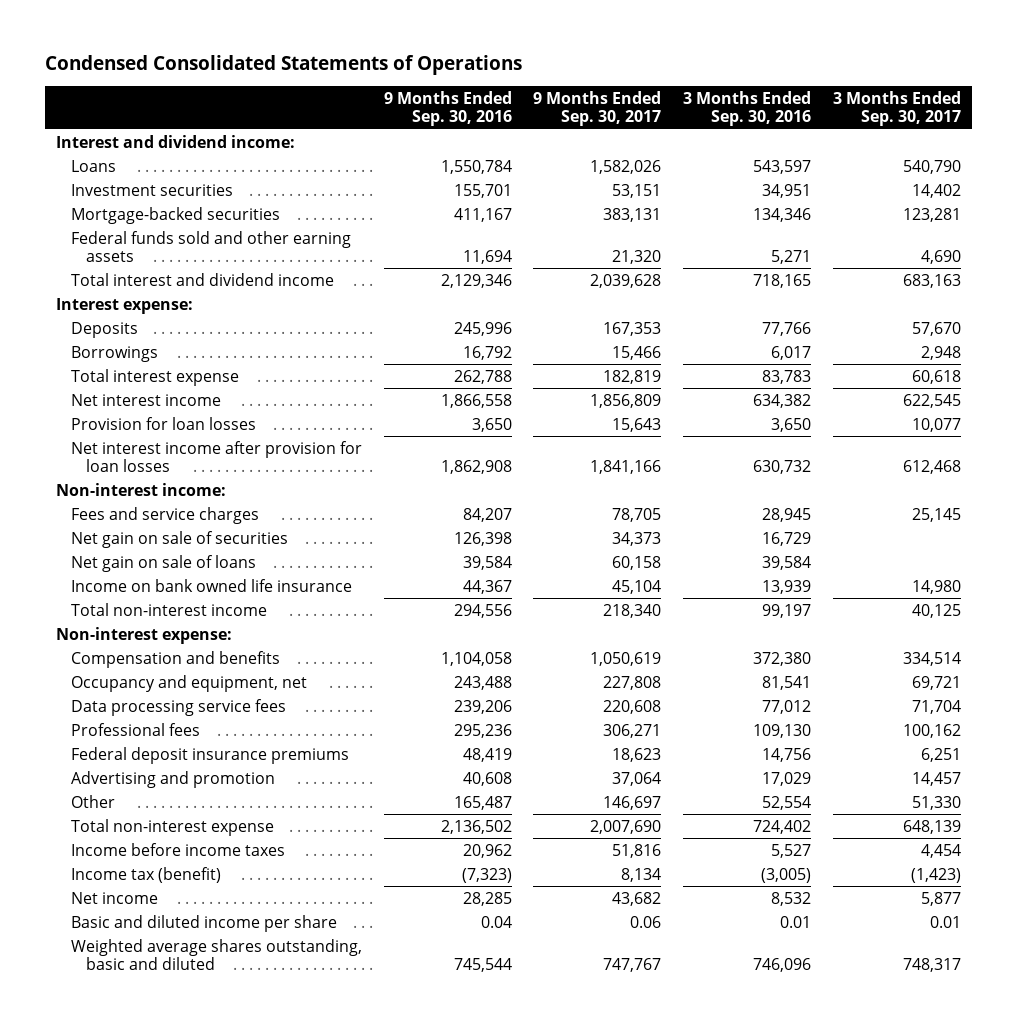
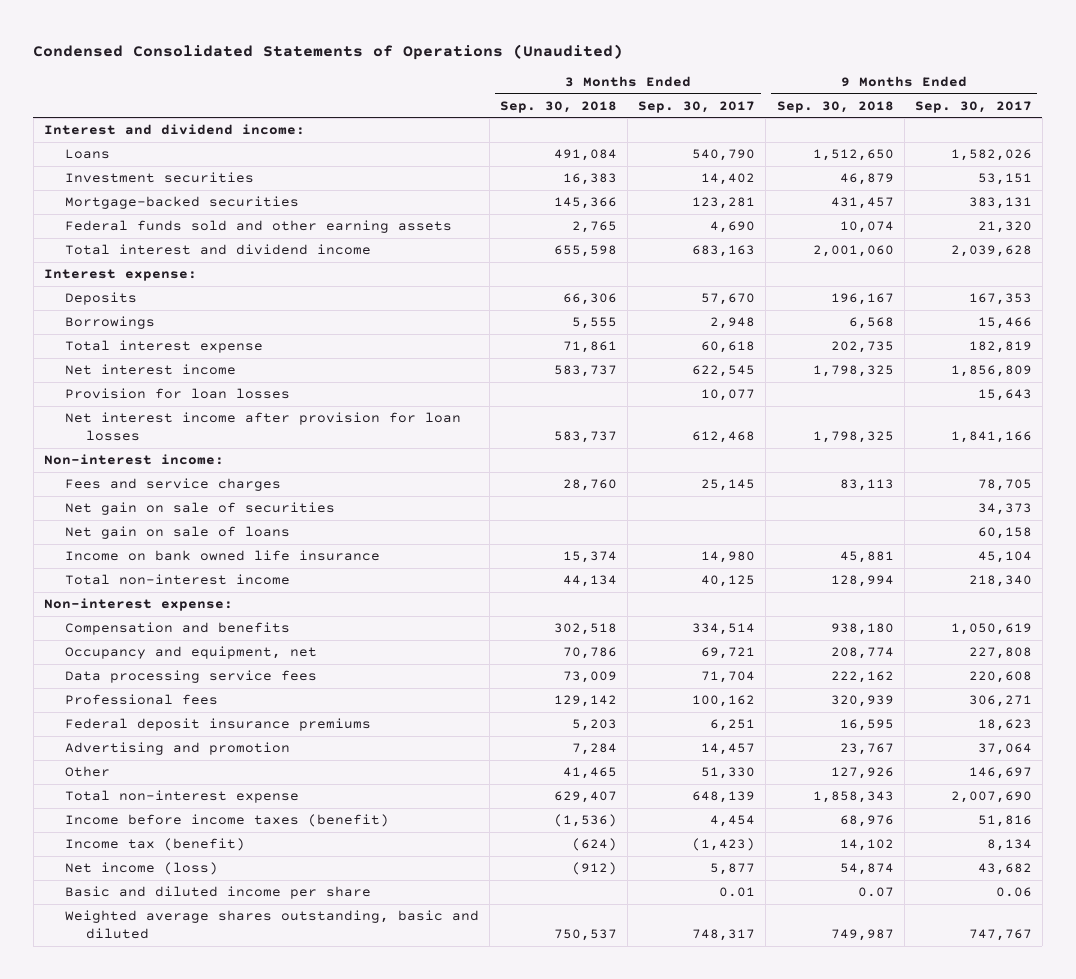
- Condensed Consolidated Statements of Operations
+ Condensed Consolidated Statements of Operations (Unaudited)
- | 9 Months Ended Sep. 30, 2016 | 9 Months Ended Sep. 30, 2017 | 3 Months Ended Sep. 30, 2016 | 3 Months Ended Sep. 30, 2017
+ | 3 Months Ended Sep. 30, 2018 | 3 Months Ended Sep. 30, 2017 | 9 Months Ended Sep. 30, 2018 | 9 Months Ended Sep. 30, 2017
- Income before income taxes | 20,962 | 51,816 | 5,527 | 4,454
+ Income before income taxes (benefit) | (1,536) | 4,454 | 68,976 | 51,816
- Net income | 28,285 | 43,682 | 8,532 | 5,877
+ Net income (loss) | (912) | 5,877 | 54,874 | 43,682

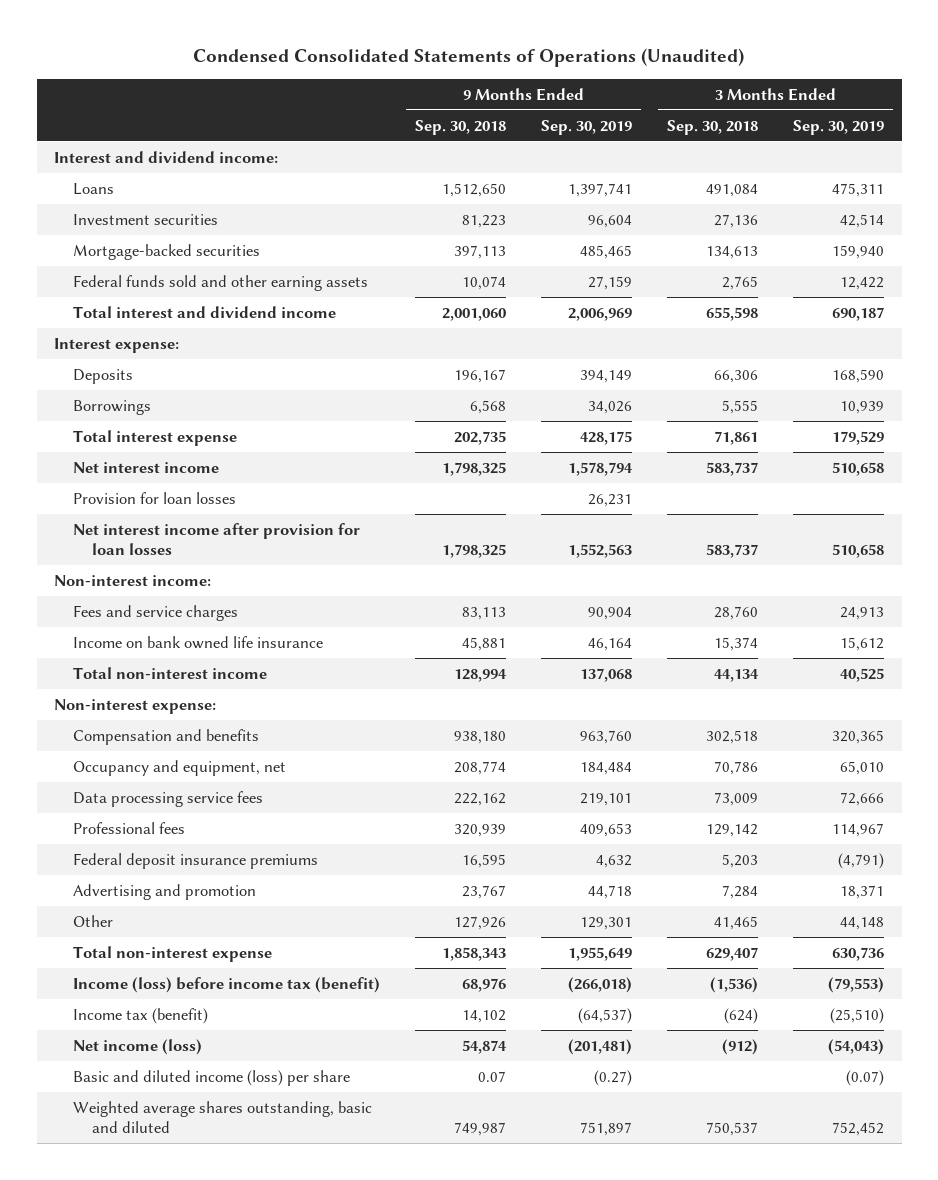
- | 3 Months Ended Sep. 30, 2018 | 3 Months Ended Sep. 30, 2017 | 9 Months Ended Sep. 30, 2018 | 9 Months Ended Sep. 30, 2017
+ | 9 Months Ended Sep. 30, 2018 | 9 Months Ended Sep. 30, 2019 | 3 Months Ended Sep. 30, 2018 | 3 Months Ended Sep. 30, 2019
- Investment securities | 16,383 | 14,402 | 46,879 | 53,151
- Mortgage-backed securities | 145,366 | 123,281 | 431,457 | 383,131
+ Investment securities | 81,223 | 96,604 | 27,136 | 42,514
+ Mortgage-backed securities | 397,113 | 485,465 | 134,613 | 159,940
- Net gain on sale of securities | | | | 34,373
- Net gain on sale of loans | | | | 60,158
- Income before income taxes (benefit) | (1,536) | 4,454 | 68,976 | 51,816
+ Income (loss) before income tax (benefit) | 68,976 | (266,018) | (1,536) | (79,553)
- Basic and diluted income per share | | 0.01 | 0.07 | 0.06
+ Basic and diluted income (loss) per share | 0.07 | (0.27) | | (0.07)

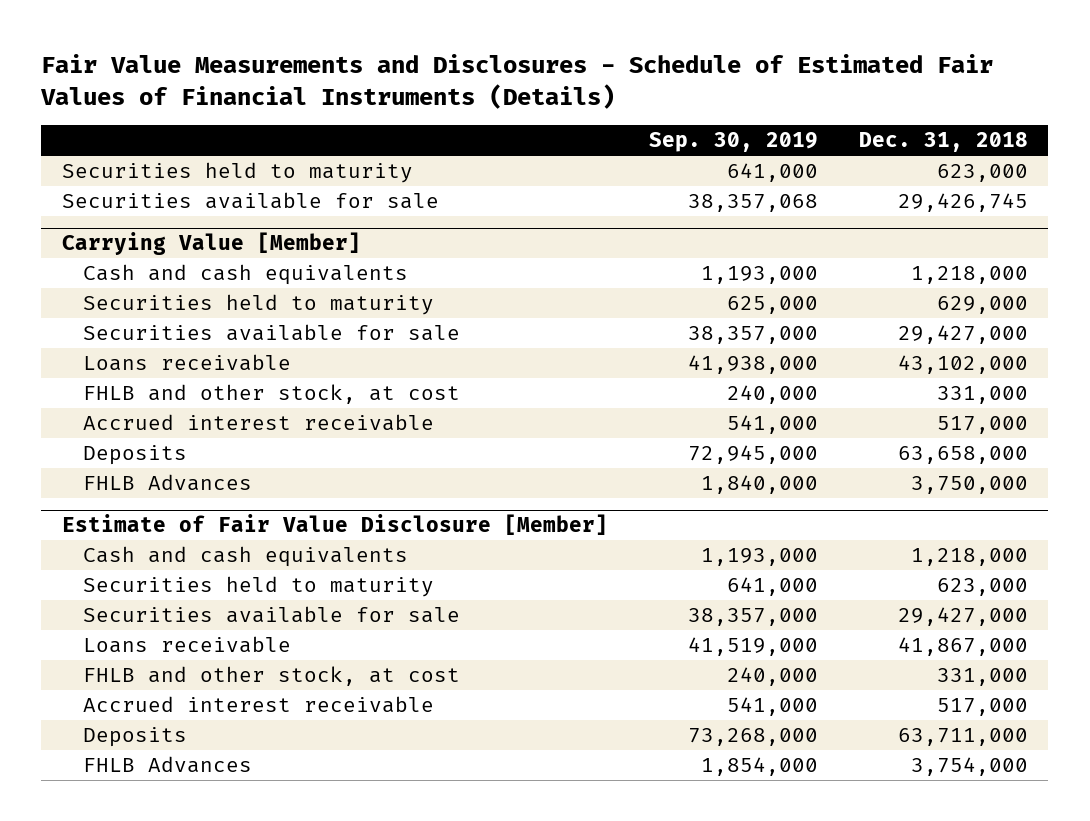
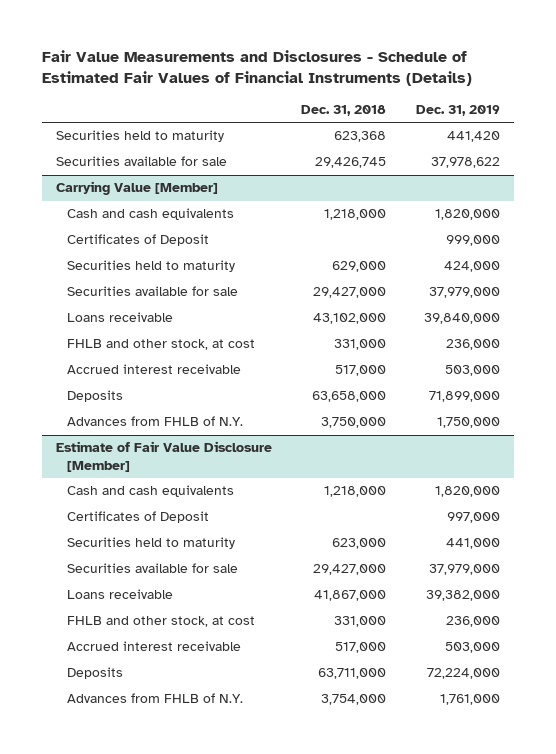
- | Sep. 30, 2019 | Dec. 31, 2018
+ | Dec. 31, 2018 | Dec. 31, 2019
- Securities held to maturity | 641,000 | 623,000
+ Securities held to maturity | 623,368 | 441,420
@ Carrying Value [Member]
+ Certificates of Deposit | | 999,000
- FHLB Advances | 1,840,000 | 3,750,000
+ Advances from FHLB of N.Y. | 3,750,000 | 1,750,000
@ Estimate of Fair Value Disclosure [Member]
+ Certificates of Deposit | | 997,000
- FHLB Advances | 1,854,000 | 3,754,000
+ Advances from FHLB of N.Y. | 3,754,000 | 1,761,000

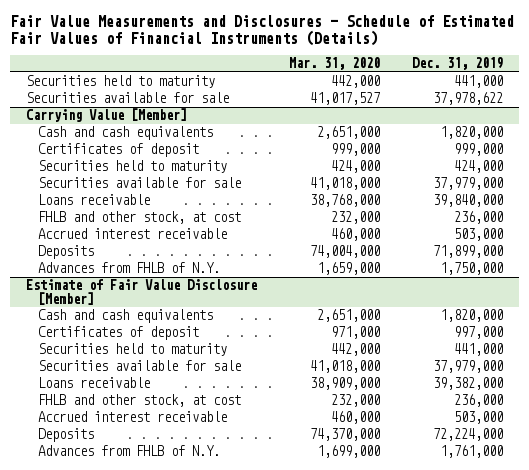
- | Dec. 31, 2018 | Dec. 31, 2019
+ | Mar. 31, 2020 | Dec. 31, 2019
- Securities held to maturity | 623,368 | 441,420
+ Securities held to maturity | 442,000 | 441,000
@ Carrying Value [Member]
- Certificates of Deposit | | 999,000
+ Certificates of deposit | 999,000 | 999,000
@ Estimate of Fair Value Disclosure [Member]
- Certificates of Deposit | | 997,000
+ Certificates of deposit | 971,000 | 997,000

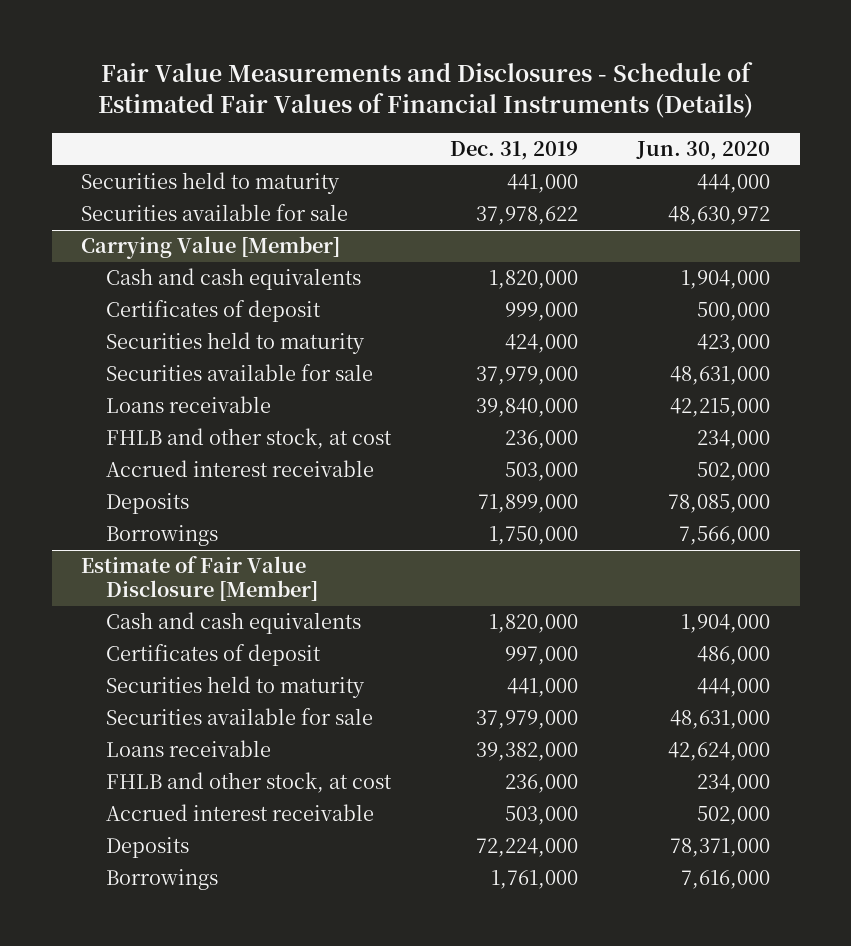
- | Mar. 31, 2020 | Dec. 31, 2019
+ | Dec. 31, 2019 | Jun. 30, 2020
@ Carrying Value [Member]
- Advances from FHLB of N.Y. | 1,659,000 | 1,750,000
+ Borrowings | 1,750,000 | 7,566,000
@ Estimate of Fair Value Disclosure [Member]
- Advances from FHLB of N.Y. | 1,699,000 | 1,761,000
+ Borrowings | 1,761,000 | 7,616,000

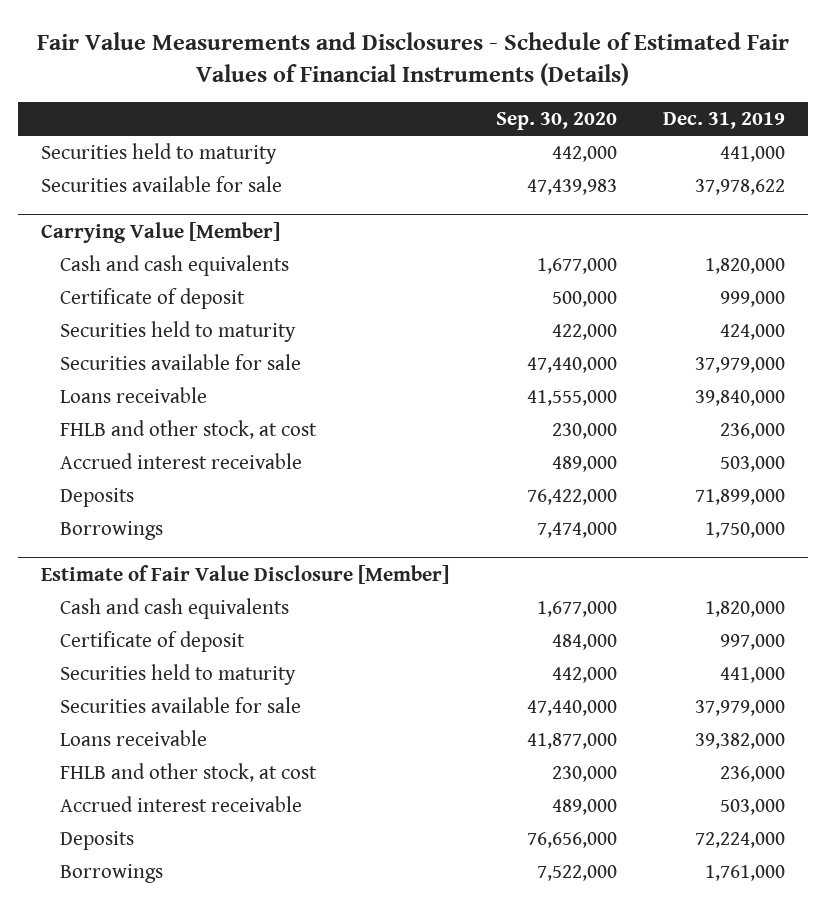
- | Dec. 31, 2019 | Jun. 30, 2020
+ | Sep. 30, 2020 | Dec. 31, 2019
@ Carrying Value [Member]
- Certificates of deposit | 999,000 | 500,000
+ Certificate of deposit | 500,000 | 999,000
@ Estimate of Fair Value Disclosure [Member]
- Certificates of deposit | 997,000 | 486,000
+ Certificate of deposit | 484,000 | 997,000

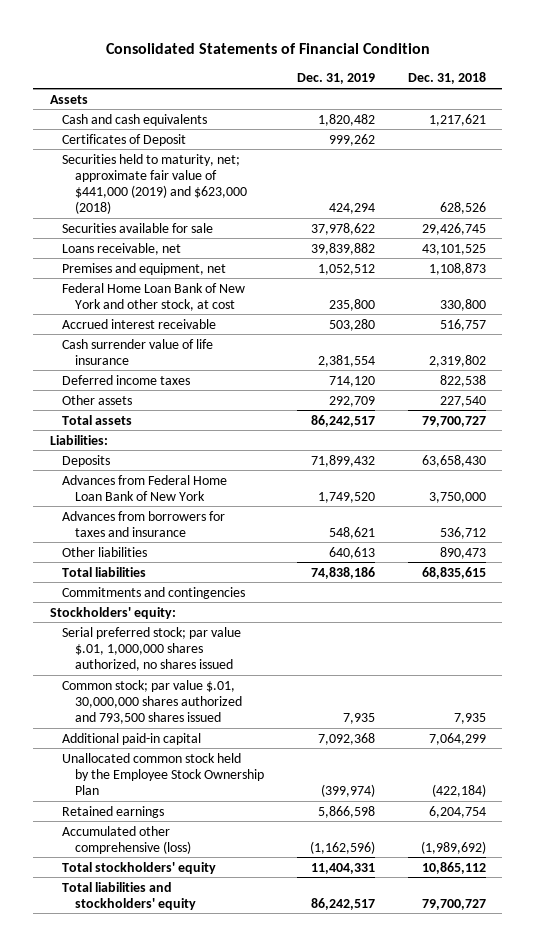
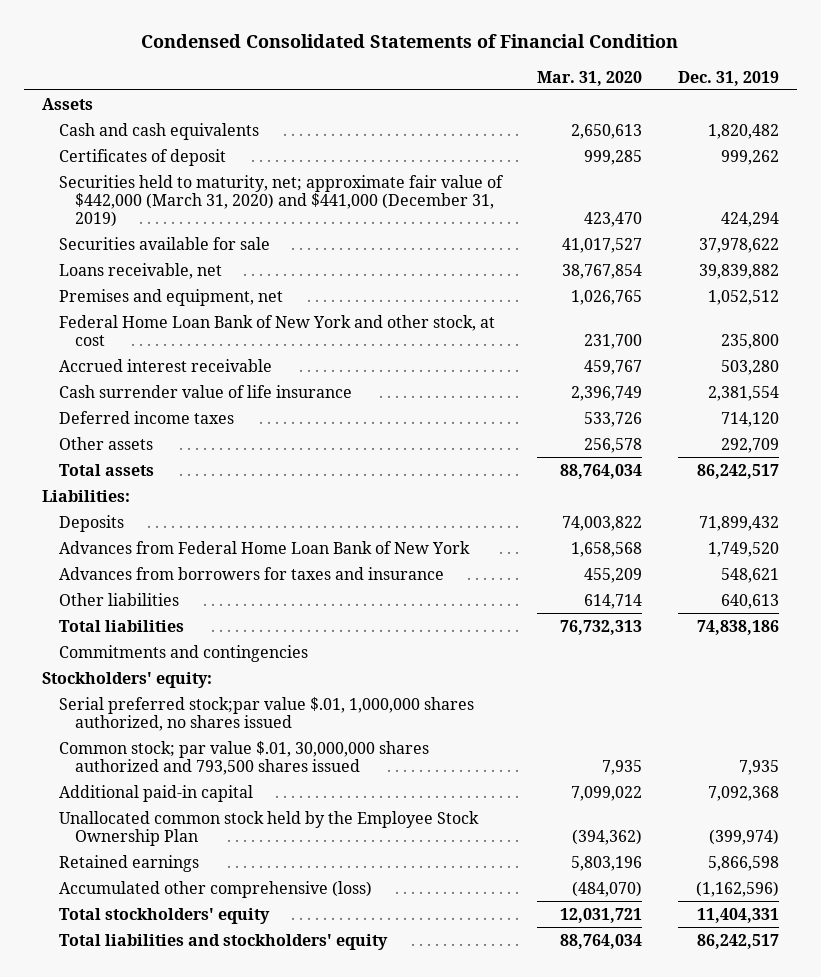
- Consolidated Statements of Financial Condition
+ Condensed Consolidated Statements of Financial Condition
- | Dec. 31, 2019 | Dec. 31, 2018
+ | Mar. 31, 2020 | Dec. 31, 2019
- Certificates of Deposit | 999,262 |
- Securities held to maturity, net; approximate fair value of $441,000 (2019) and $623,000 (2018) | 424,294 | 628,526
+ Certificates of deposit | 999,285 | 999,262
+ Securities held to maturity, net; approximate fair value of $442,000 (March 31, 2020) and $441,000 (December 31, 2019) | 423,470 | 424,294
- Serial preferred stock; par value $.01, 1,000,000 shares authorized, no shares issued
+ Serial preferred stock;par value $.01, 1,000,000 shares authorized, no shares issued

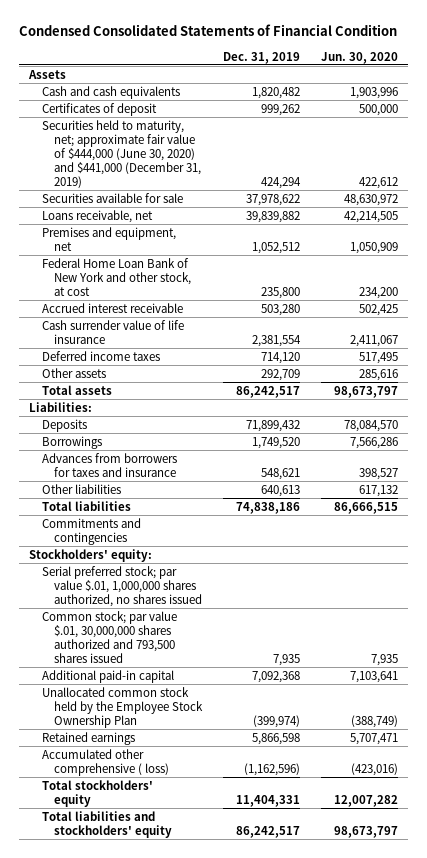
- | Mar. 31, 2020 | Dec. 31, 2019
+ | Dec. 31, 2019 | Jun. 30, 2020
- Securities held to maturity, net; approximate fair value of $442,000 (March 31, 2020) and $441,000 (December 31, 2019) | 423,470 | 424,294
+ Securities held to maturity, net; approximate fair value of $444,000 (June 30, 2020) and $441,000 (December 31, 2019) | 424,294 | 422,612
- Advances from Federal Home Loan Bank of New York | 1,658,568 | 1,749,520
+ Borrowings | 1,749,520 | 7,566,286
- Serial preferred stock;par value $.01, 1,000,000 shares authorized, no shares issued
+ Serial preferred stock; par value $.01, 1,000,000 shares authorized, no shares issued
- Accumulated other comprehensive (loss) | (484,070) | (1,162,596)
+ Accumulated other comprehensive ( loss) | (1,162,596) | (423,016)

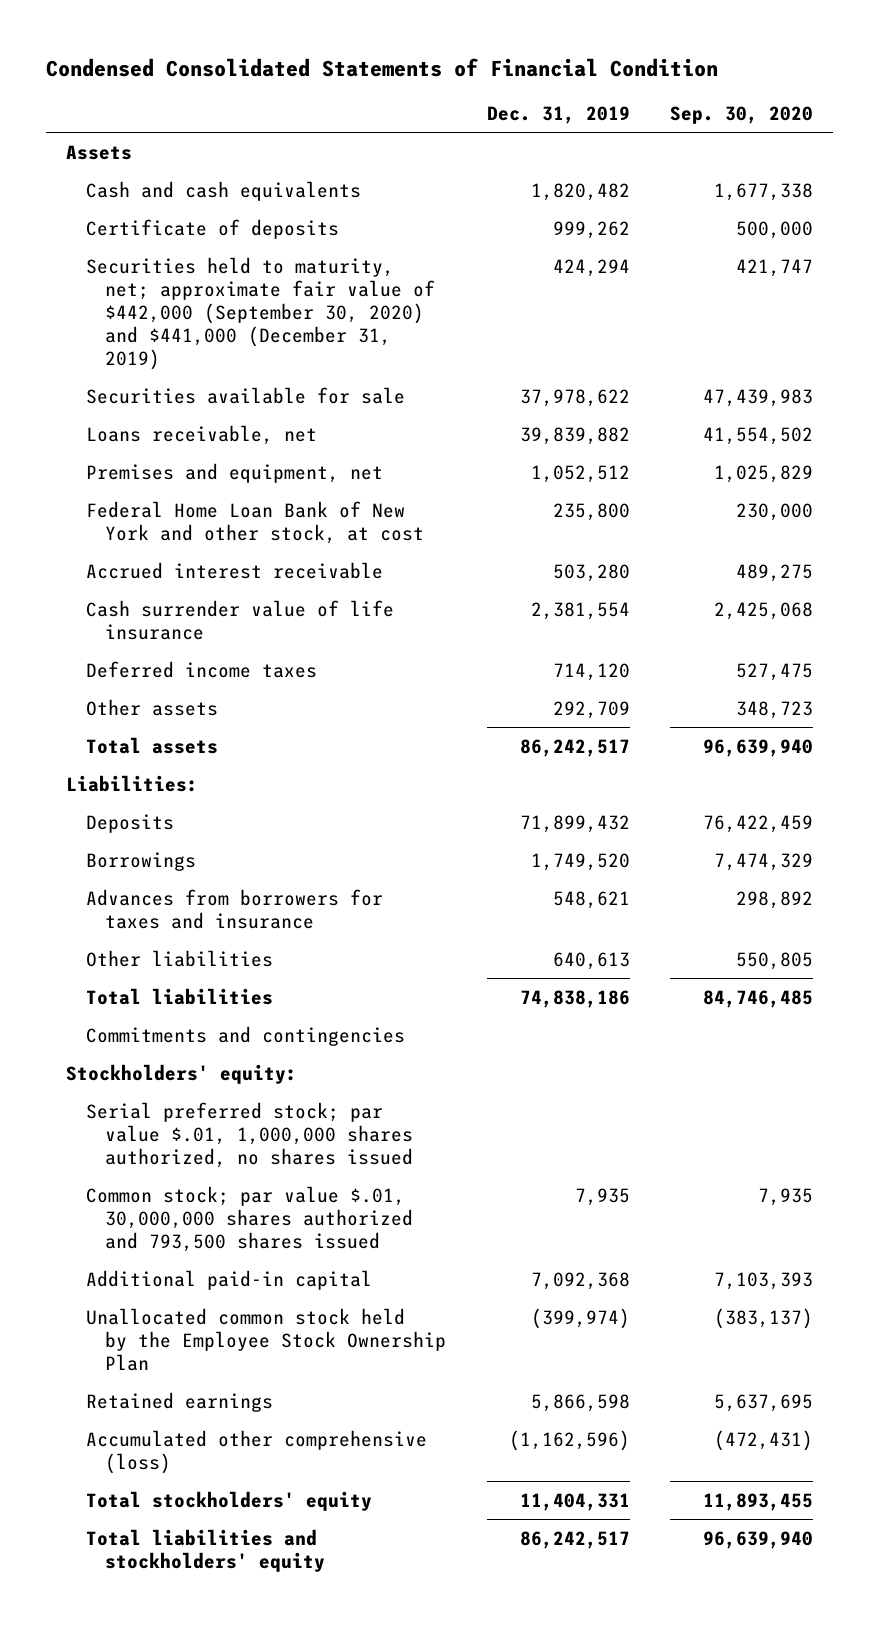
- | Dec. 31, 2019 | Jun. 30, 2020
+ | Dec. 31, 2019 | Sep. 30, 2020
- Certificates of deposit | 999,262 | 500,000
- Securities held to maturity, net; approximate fair value of $444,000 (June 30, 2020) and $441,000 (December 31, 2019) | 424,294 | 422,612
+ Certificate of deposits | 999,262 | 500,000
+ Securities held to maturity, net; approximate fair value of $442,000 (September 30, 2020) and $441,000 (December 31, 2019) | 424,294 | 421,747
- Accumulated other comprehensive ( loss) | (1,162,596) | (423,016)
+ Accumulated other comprehensive (loss) | (1,162,596) | (472,431)

